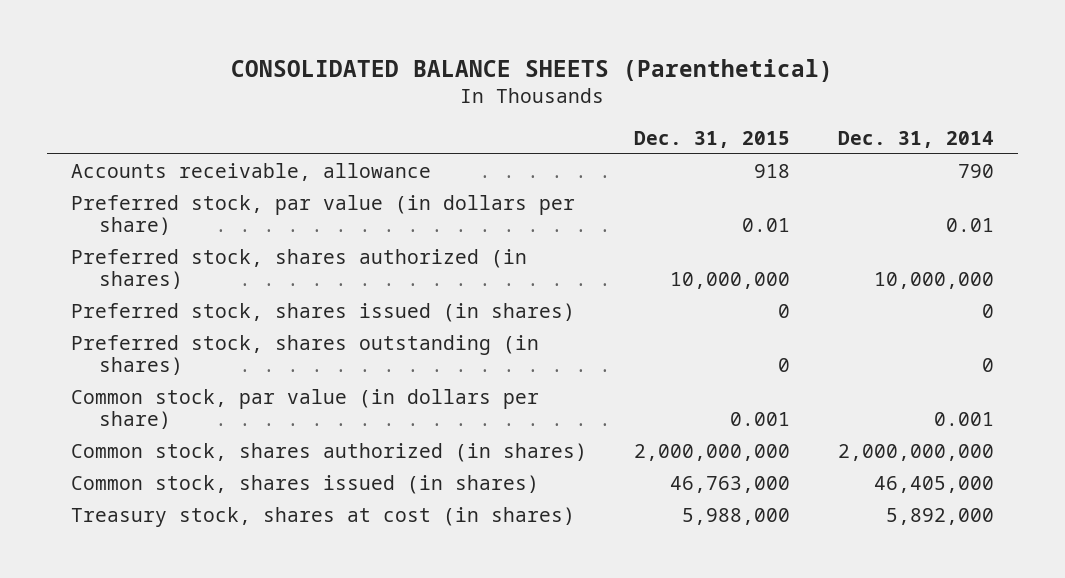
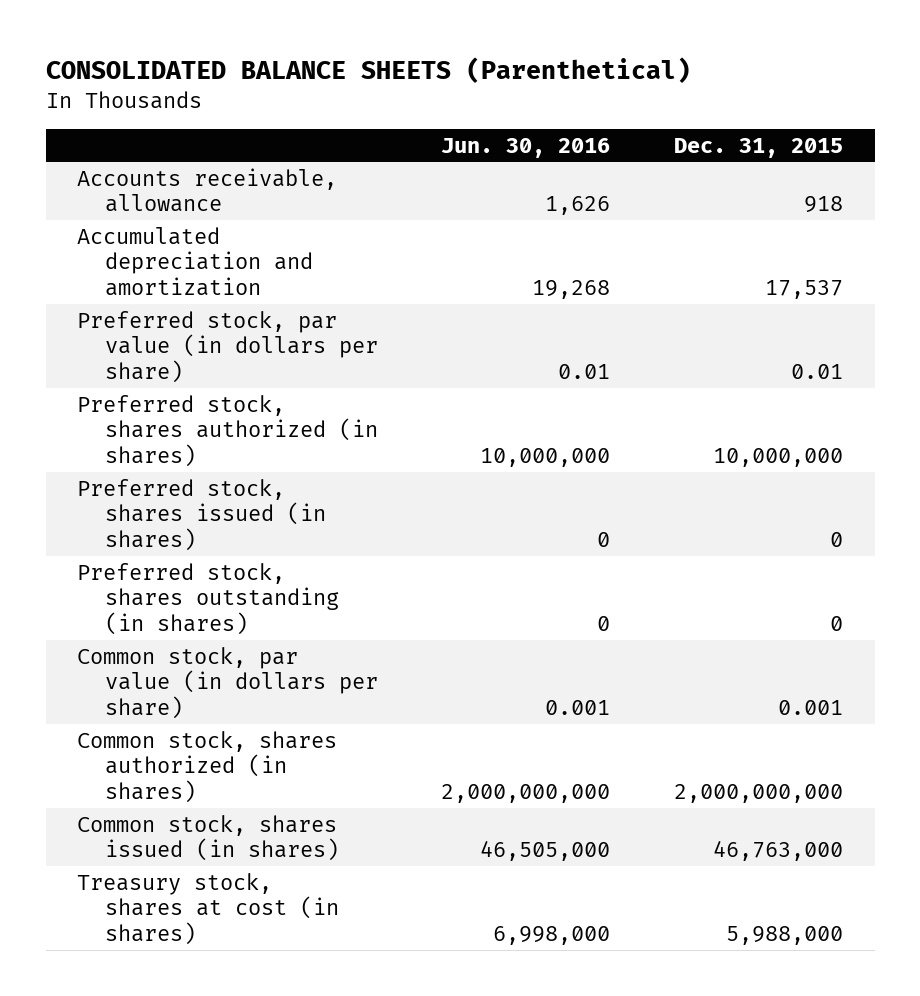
- | Dec. 31, 2015 | Dec. 31, 2014
+ | Jun. 30, 2016 | Dec. 31, 2015
+ Accumulated depreciation and amortization | 19,268 | 17,537

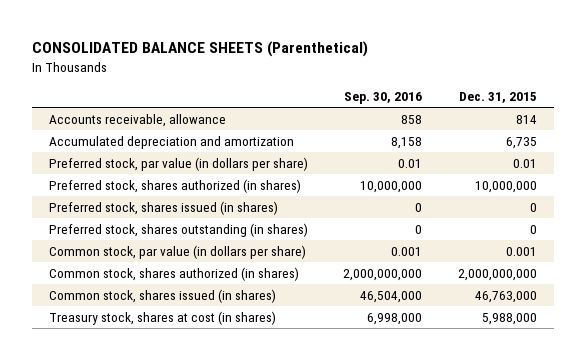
- | Jun. 30, 2016 | Dec. 31, 2015
+ | Sep. 30, 2016 | Dec. 31, 2015
- Accounts receivable, allowance | 1,626 | 918
- Accumulated depreciation and amortization | 19,268 | 17,537
+ Accounts receivable, allowance | 858 | 814
+ Accumulated depreciation and amortization | 8,158 | 6,735

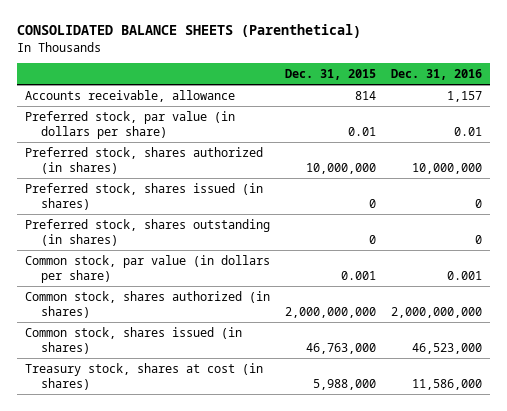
- | Sep. 30, 2016 | Dec. 31, 2015
+ | Dec. 31, 2015 | Dec. 31, 2016
- Accumulated depreciation and amortization | 8,158 | 6,735

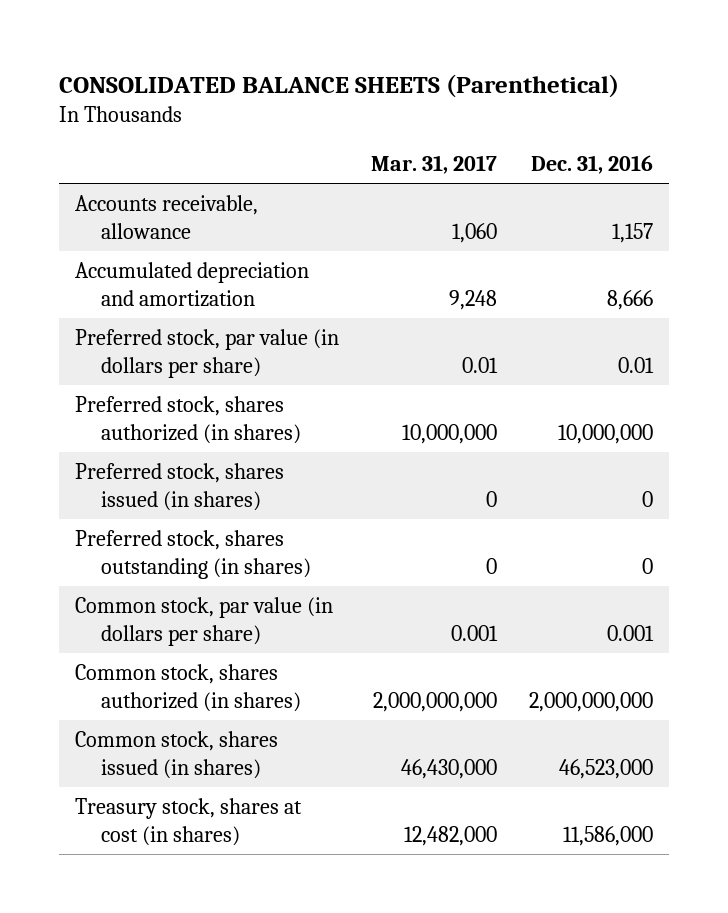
- | Dec. 31, 2015 | Dec. 31, 2016
+ | Mar. 31, 2017 | Dec. 31, 2016
+ Accumulated depreciation and amortization | 9,248 | 8,666

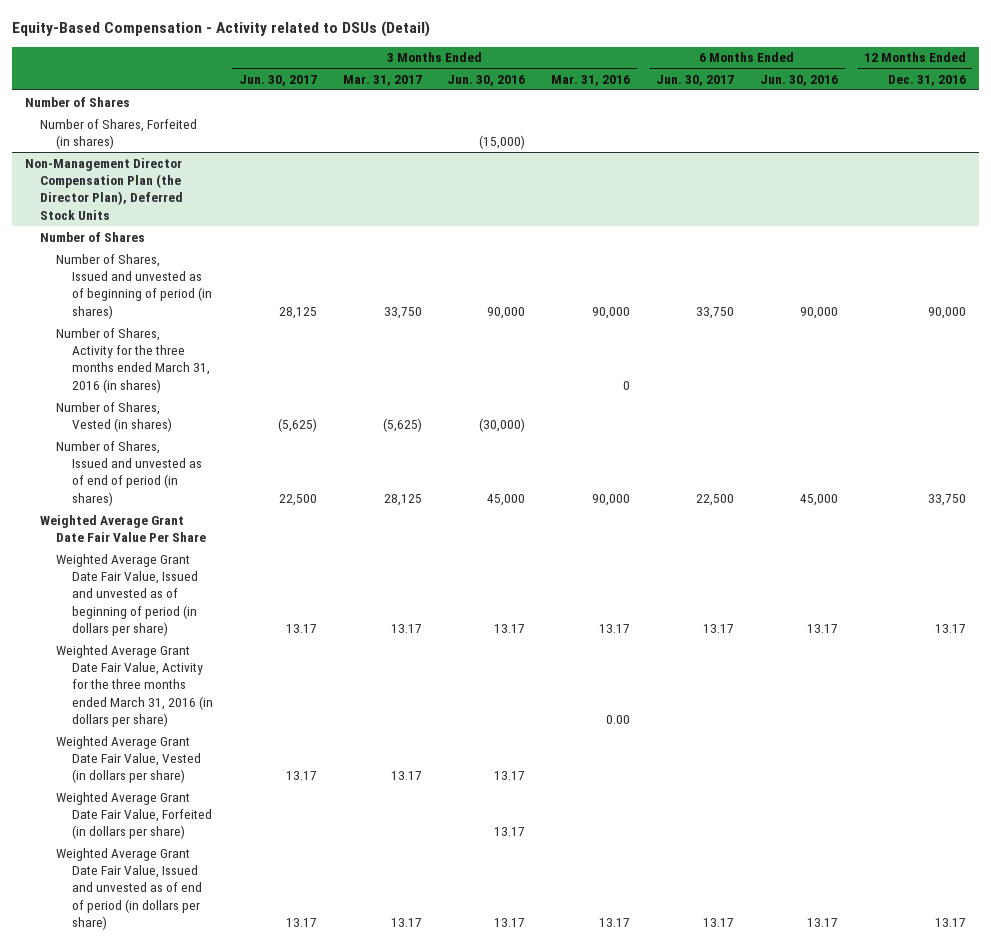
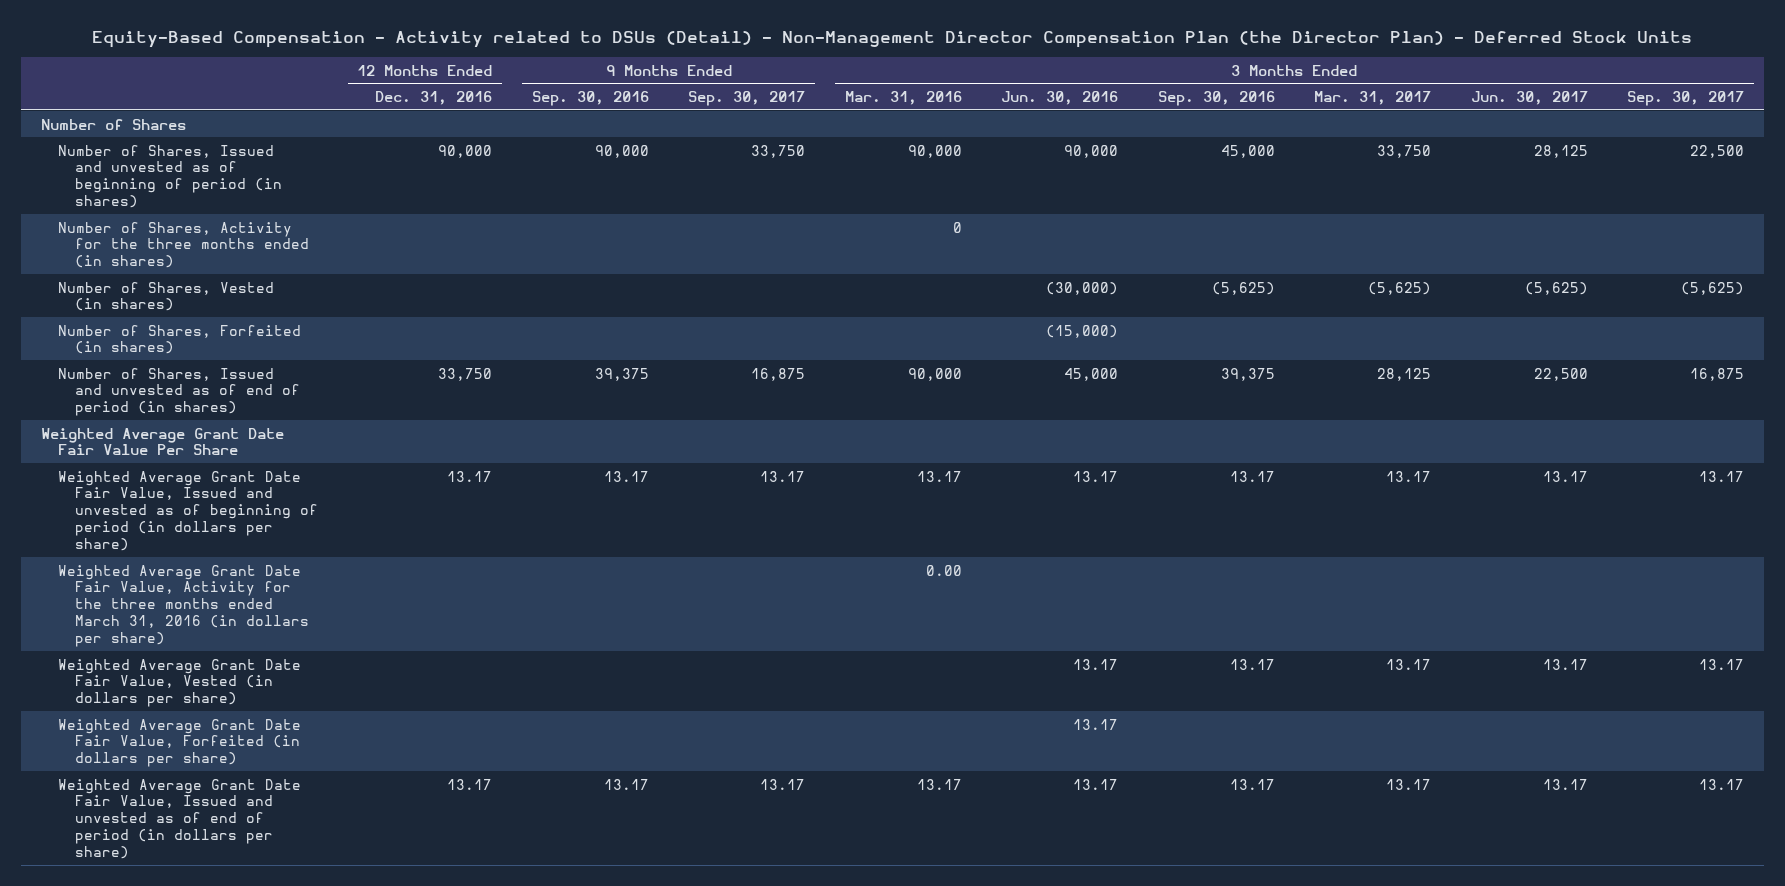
- Equity-Based Compensation - Activity related to DSUs (Detail)
+ Equity-Based Compensation - Activity related to DSUs (Detail) - Non-Management Director Compensation Plan (the Director Plan) - Deferred Stock Units
- | 3 Months Ended Jun. 30, 2017 | 3 Months Ended Mar. 31, 2017 | 3 Months Ended Jun. 30, 2016 | 3 Months Ended Mar. 31, 2016 | 6 Months Ended Jun. 30, 2017 | 6 Months Ended Jun. 30, 2016 | 12 Months Ended Dec. 31, 2016
+ | 12 Months Ended Dec. 31, 2016 | 9 Months Ended Sep. 30, 2016 | 9 Months Ended Sep. 30, 2017 | 3 Months Ended Mar. 31, 2016 | 3 Months Ended Jun. 30, 2016 | 3 Months Ended Sep. 30, 2016 | 3 Months Ended Mar. 31, 2017 | 3 Months Ended Jun. 30, 2017 | 3 Months Ended Sep. 30, 2017
- Non-Management Director Compensation Plan (the Director Plan), Deferred Stock Units
- Number of Shares
- Number of Shares, Activity for the three months ended March 31, 2016 (in shares) | | | | 0 | | |
+ Number of Shares, Activity for the three months ended (in shares) | | | | 0 | | | | |
moved down: Number of Shares, Forfeited (in shares) | | | | | (15,000) | | | |

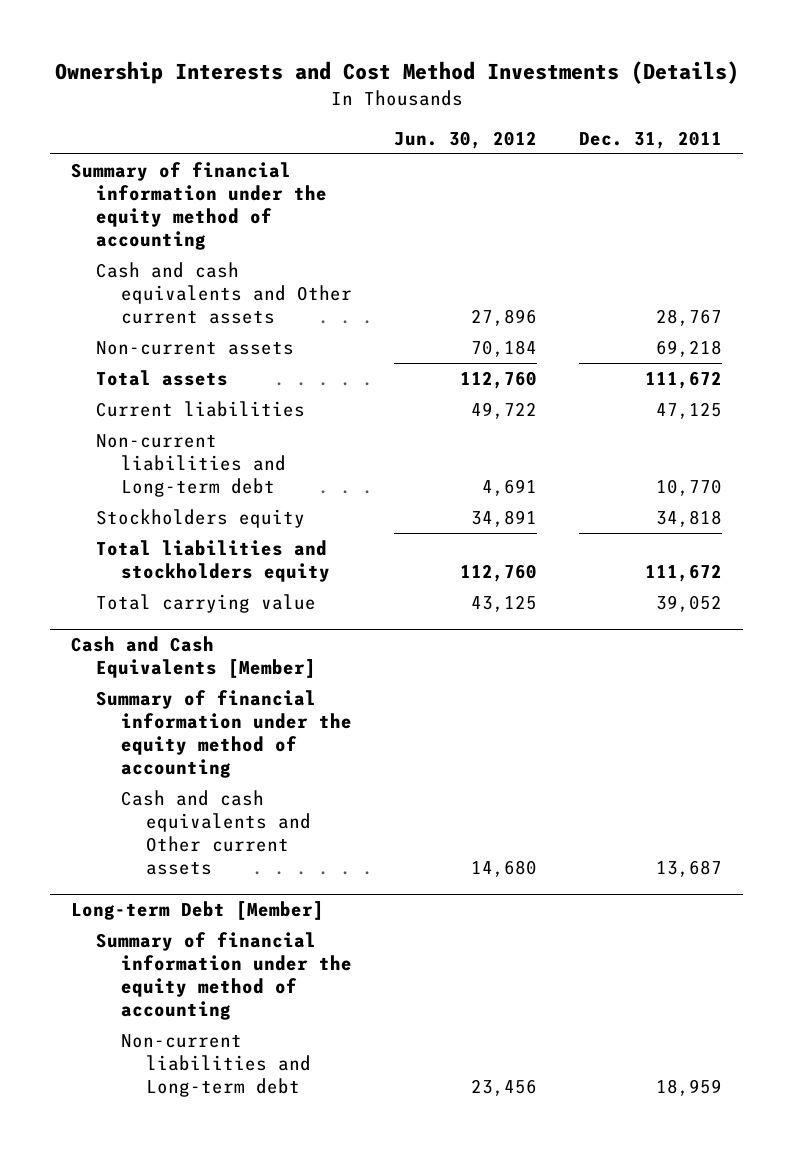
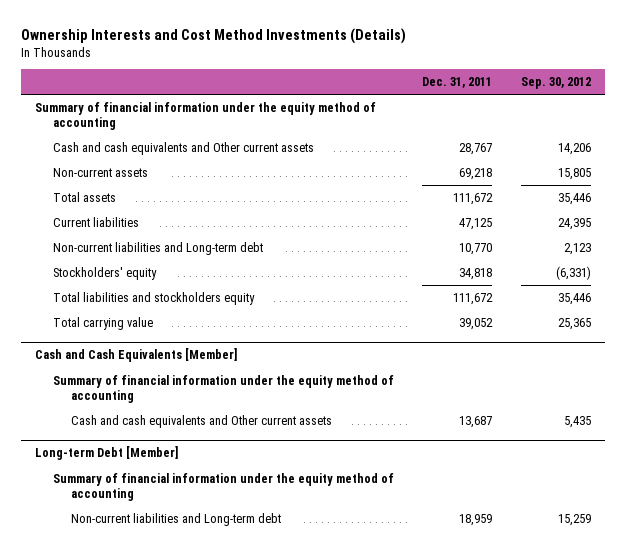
- | Jun. 30, 2012 | Dec. 31, 2011
+ | Dec. 31, 2011 | Sep. 30, 2012
- Stockholders equity | 34,891 | 34,818
+ Stockholders' equity | 34,818 | (6,331)

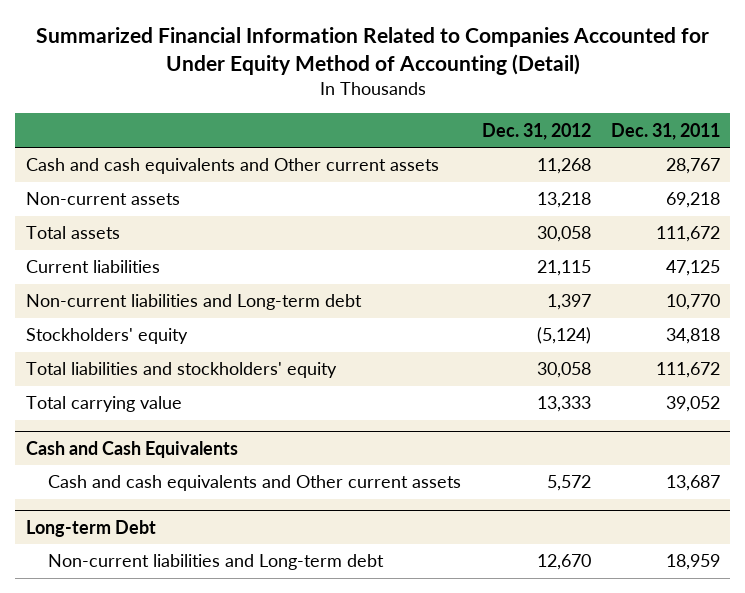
- Ownership Interests and Cost Method Investments (Details)
+ Summarized Financial Information Related to Companies Accounted for Under Equity Method of Accounting (Detail)
- | Dec. 31, 2011 | Sep. 30, 2012
+ | Dec. 31, 2012 | Dec. 31, 2011
- Summary of financial information under the equity method of accounting
- Total liabilities and stockholders equity | 111,672 | 35,446
+ Total liabilities and stockholders' equity | 30,058 | 111,672
- Cash and Cash Equivalents [Member]
- Summary of financial information under the equity method of accounting
+ Cash and Cash Equivalents
- Long-term Debt [Member]
- Summary of financial information under the equity method of accounting
+ Long-term Debt

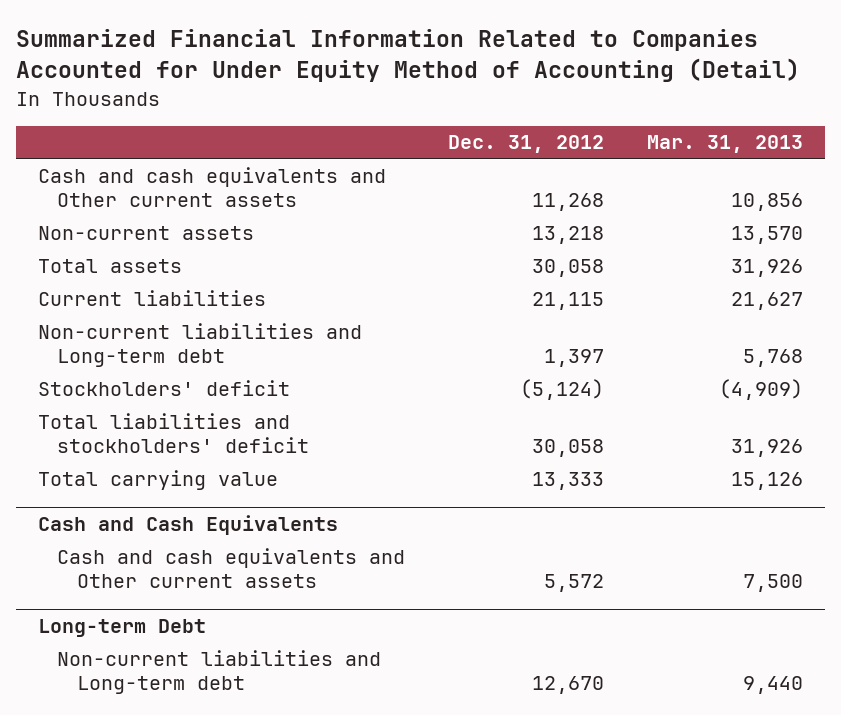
- | Dec. 31, 2012 | Dec. 31, 2011
+ | Dec. 31, 2012 | Mar. 31, 2013
- Stockholders' equity | (5,124) | 34,818
- Total liabilities and stockholders' equity | 30,058 | 111,672
+ Stockholders' deficit | (5,124) | (4,909)
+ Total liabilities and stockholders' deficit | 30,058 | 31,926

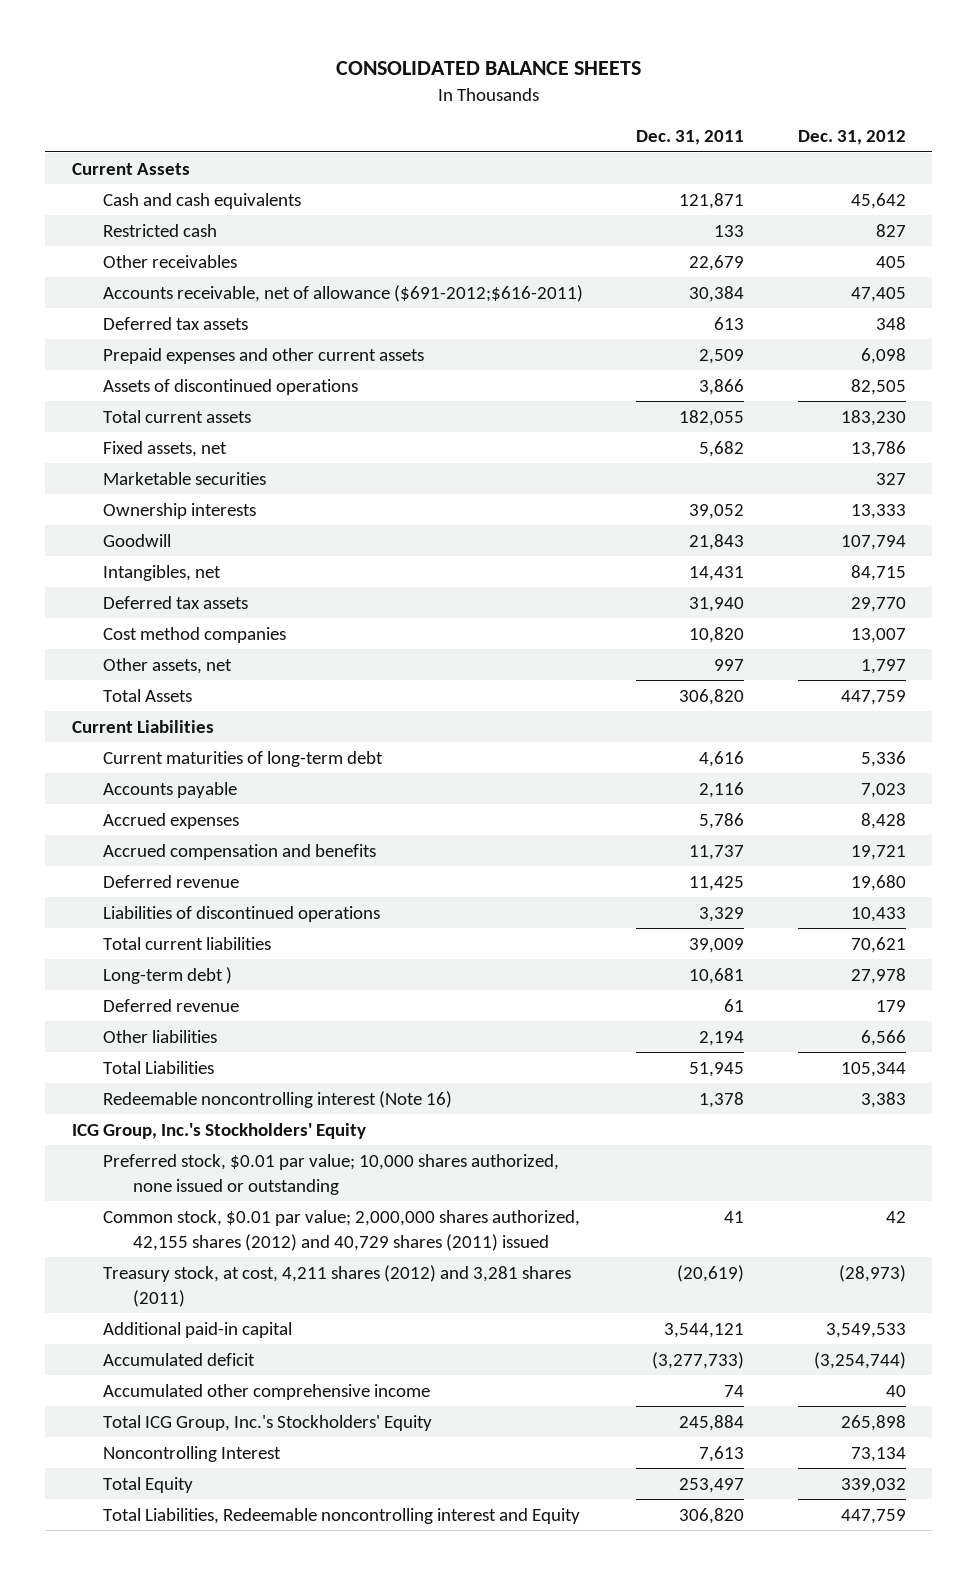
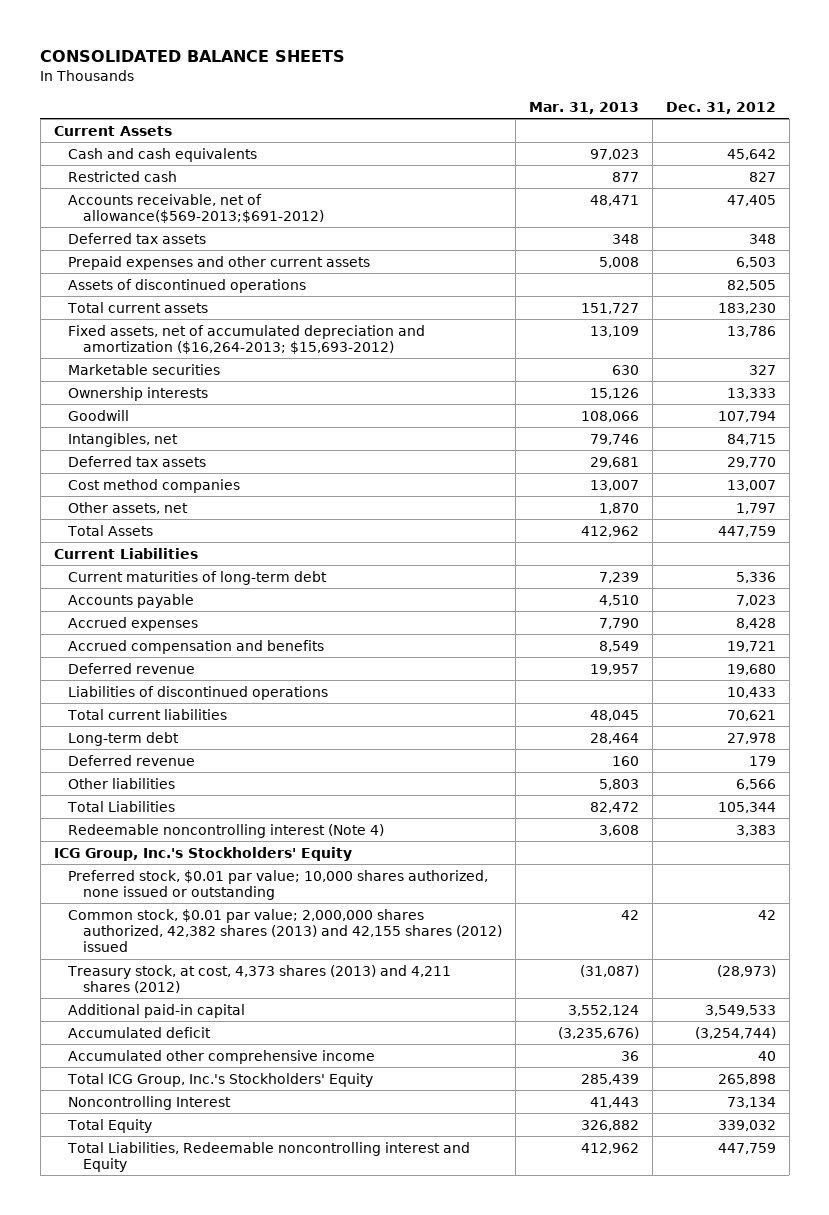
- | Dec. 31, 2011 | Dec. 31, 2012
+ | Mar. 31, 2013 | Dec. 31, 2012
- Other receivables | 22,679 | 405
- Accounts receivable, net of allowance ($691-2012;$616-2011) | 30,384 | 47,405
+ Accounts receivable, net of allowance($569-2013;$691-2012) | 48,471 | 47,405
- Prepaid expenses and other current assets | 2,509 | 6,098
+ Prepaid expenses and other current assets | 5,008 | 6,503
- Fixed assets, net | 5,682 | 13,786
+ Fixed assets, net of accumulated depreciation and amortization ($16,264-2013; $15,693-2012) | 13,109 | 13,786
- Long-term debt ) | 10,681 | 27,978
+ Long-term debt | 28,464 | 27,978
- Redeemable noncontrolling interest (Note 16) | 1,378 | 3,383
+ Redeemable noncontrolling interest (Note 4) | 3,608 | 3,383
- Common stock, $0.01 par value; 2,000,000 shares authorized, 42,155 shares (2012) and 40,729 shares (2011) issued | 41 | 42
- Treasury stock, at cost, 4,211 shares (2012) and 3,281 shares (2011) | (20,619) | (28,973)
+ Common stock, $0.01 par value; 2,000,000 shares authorized, 42,382 shares (2013) and 42,155 shares (2012) issued | 42 | 42
+ Treasury stock, at cost, 4,373 shares (2013) and 4,211 shares (2012) | (31,087) | (28,973)

